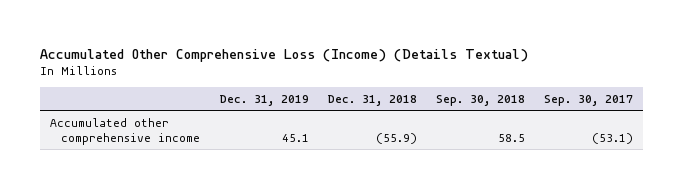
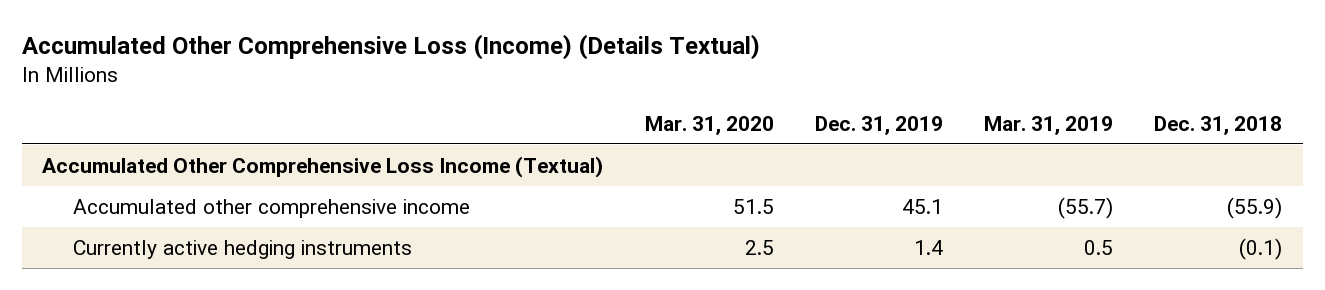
- | Dec. 31, 2019 | Dec. 31, 2018 | Sep. 30, 2018 | Sep. 30, 2017
+ | Mar. 31, 2020 | Dec. 31, 2019 | Mar. 31, 2019 | Dec. 31, 2018
+ Accumulated Other Comprehensive Loss Income (Textual)
+ Currently active hedging instruments | 2.5 | 1.4 | 0.5 | (0.1)

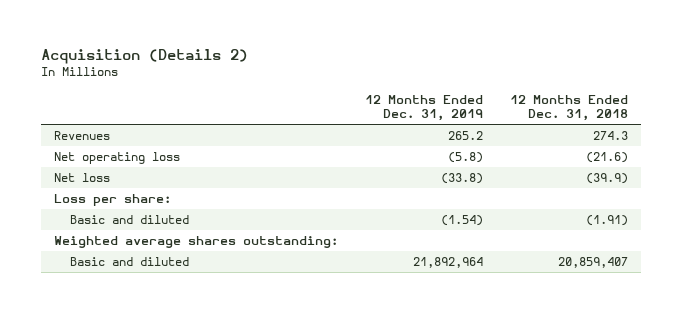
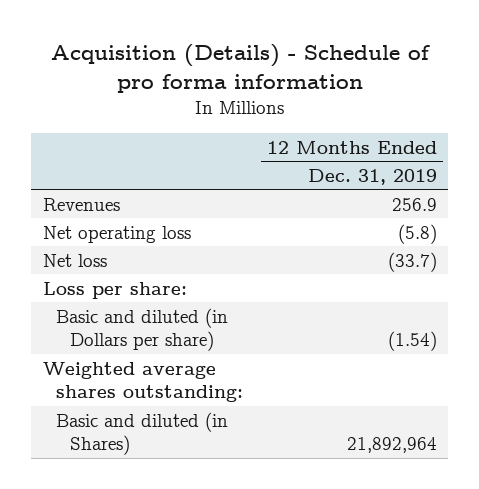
- Acquisition (Details 2)
+ Acquisition (Details) - Schedule of pro forma information
- | 12 Months Ended Dec. 31, 2019 | 12 Months Ended Dec. 31, 2018
+ | 12 Months Ended Dec. 31, 2019
- Revenues | 265.2 | 274.3
+ Revenues | 256.9
- Net loss | (33.8) | (39.9)
+ Net loss | (33.7)
- Basic and diluted | (1.54) | (1.91)
+ Basic and diluted (in Dollars per share) | (1.54)
- Basic and diluted | 21,892,964 | 20,859,407
+ Basic and diluted (in Shares) | 21,892,964

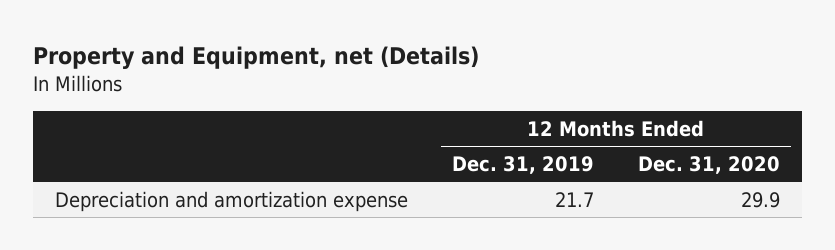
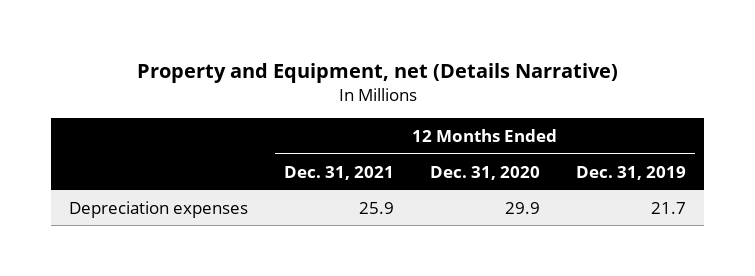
- Property and Equipment, net (Details)
+ Property and Equipment, net (Details Narrative)
- | 12 Months Ended Dec. 31, 2019 | 12 Months Ended Dec. 31, 2020
+ | 12 Months Ended Dec. 31, 2021 | 12 Months Ended Dec. 31, 2020 | 12 Months Ended Dec. 31, 2019
- Depreciation and amortization expense | 21.7 | 29.9
+ Depreciation expenses | 25.9 | 29.9 | 21.7

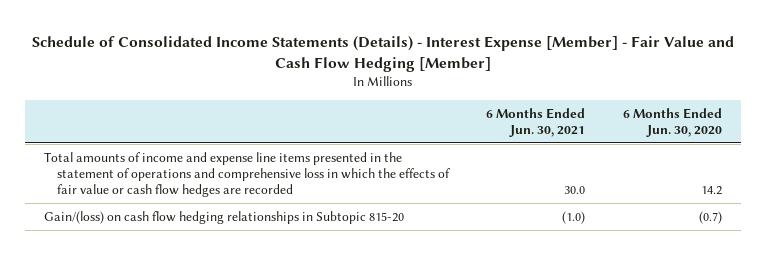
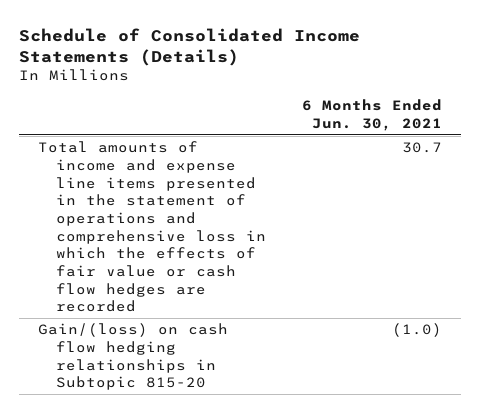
- Schedule of Consolidated Income Statements (Details) - Interest Expense [Member] - Fair Value and Cash Flow Hedging [Member]
+ Schedule of Consolidated Income Statements (Details)
- | 6 Months Ended Jun. 30, 2021 | 6 Months Ended Jun. 30, 2020
+ | 6 Months Ended Jun. 30, 2021
- Total amounts of income and expense line items presented in the statement of operations and comprehensive loss in which the effects of fair value or cash flow hedges are recorded | 30.0 | 14.2
+ Total amounts of income and expense line items presented in the statement of operations and comprehensive loss in which the effects of fair value or cash flow hedges are recorded | 30.7

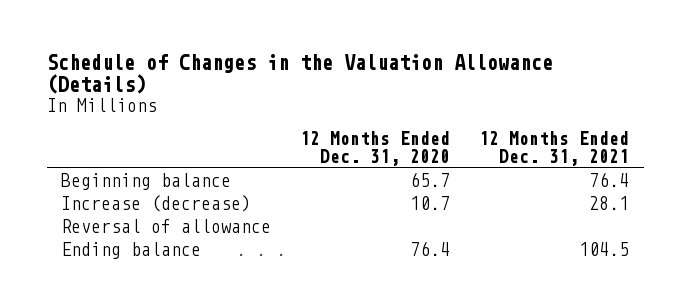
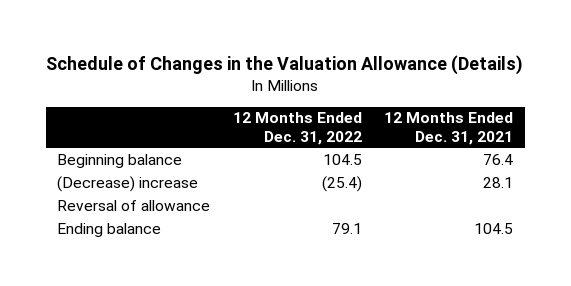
- | 12 Months Ended Dec. 31, 2020 | 12 Months Ended Dec. 31, 2021
+ | 12 Months Ended Dec. 31, 2022 | 12 Months Ended Dec. 31, 2021
- Increase (decrease) | 10.7 | 28.1
+ (Decrease) increase | (25.4) | 28.1

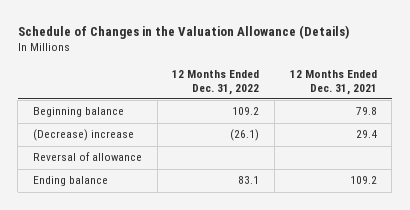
- Beginning balance | 104.5 | 76.4
- (Decrease) increase | (25.4) | 28.1
+ Beginning balance | 109.2 | 79.8
+ (Decrease) increase | (26.1) | 29.4
- Ending balance | 79.1 | 104.5
+ Ending balance | 83.1 | 109.2

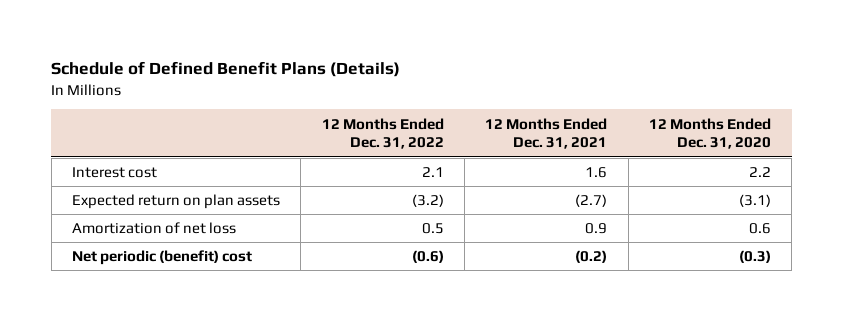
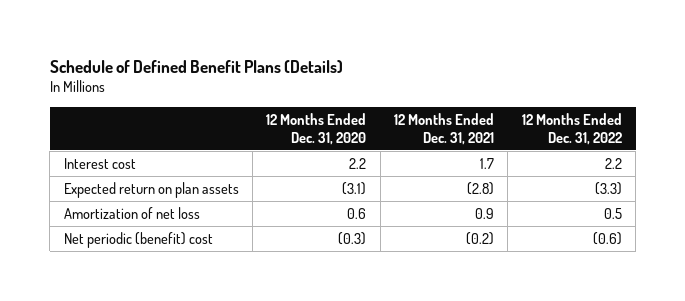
- | 12 Months Ended Dec. 31, 2022 | 12 Months Ended Dec. 31, 2021 | 12 Months Ended Dec. 31, 2020
+ | 12 Months Ended Dec. 31, 2020 | 12 Months Ended Dec. 31, 2021 | 12 Months Ended Dec. 31, 2022
- Interest cost | 2.1 | 1.6 | 2.2
- Expected return on plan assets | (3.2) | (2.7) | (3.1)
+ Interest cost | 2.2 | 1.7 | 2.2
+ Expected return on plan assets | (3.1) | (2.8) | (3.3)

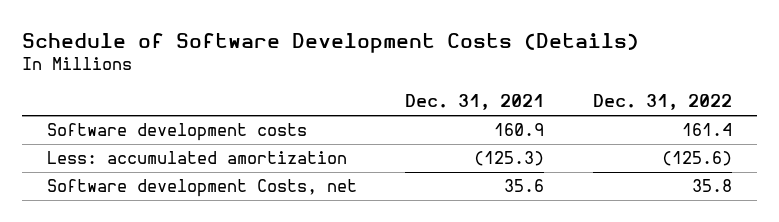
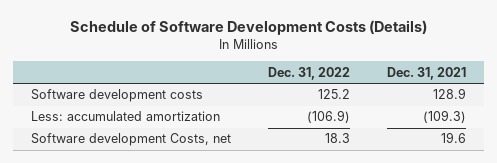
- | Dec. 31, 2021 | Dec. 31, 2022
+ | Dec. 31, 2022 | Dec. 31, 2021
- Software development costs | 160.9 | 161.4
- Less: accumulated amortization | (125.3) | (125.6)
- Software development Costs, net | 35.6 | 35.8
+ Software development costs | 125.2 | 128.9
+ Less: accumulated amortization | (106.9) | (109.3)
+ Software development Costs, net | 18.3 | 19.6

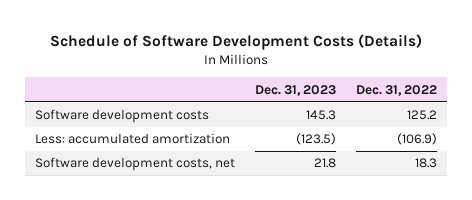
- | Dec. 31, 2022 | Dec. 31, 2021
+ | Dec. 31, 2023 | Dec. 31, 2022
- Software development Costs, net | 18.3 | 19.6
+ Software development costs, net | 21.8 | 18.3

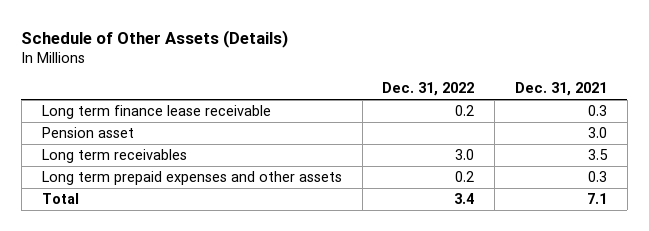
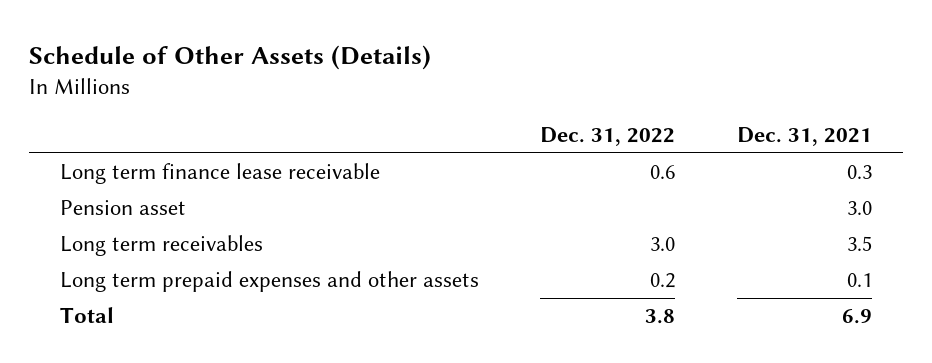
- Long term finance lease receivable | 0.2 | 0.3
+ Long term finance lease receivable | 0.6 | 0.3
- Long term prepaid expenses and other assets | 0.2 | 0.3
- Total | 3.4 | 7.1
+ Long term prepaid expenses and other assets | 0.2 | 0.1
+ Total | 3.8 | 6.9

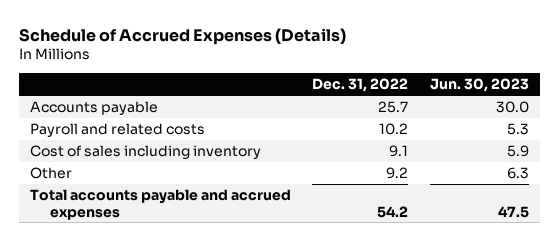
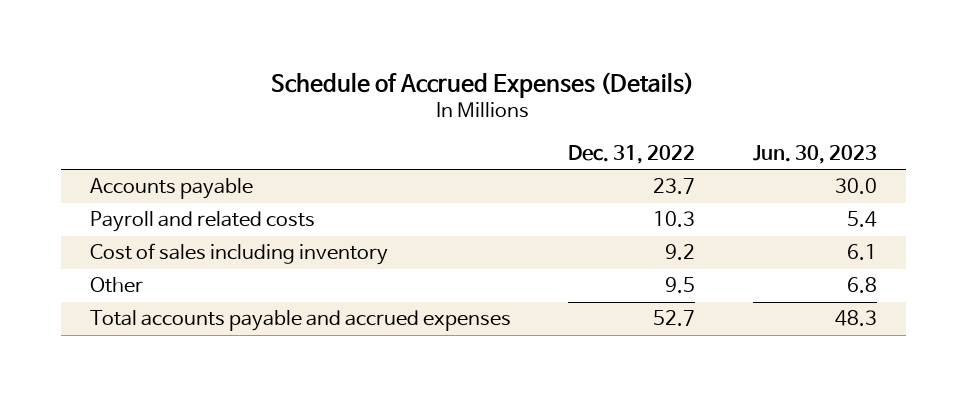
- Accounts payable | 25.7 | 30.0
- Payroll and related costs | 10.2 | 5.3
- Cost of sales including inventory | 9.1 | 5.9
- Other | 9.2 | 6.3
- Total accounts payable and accrued expenses | 54.2 | 47.5
+ Accounts payable | 23.7 | 30.0
+ Payroll and related costs | 10.3 | 5.4
+ Cost of sales including inventory | 9.2 | 6.1
+ Other | 9.5 | 6.8
+ Total accounts payable and accrued expenses | 52.7 | 48.3

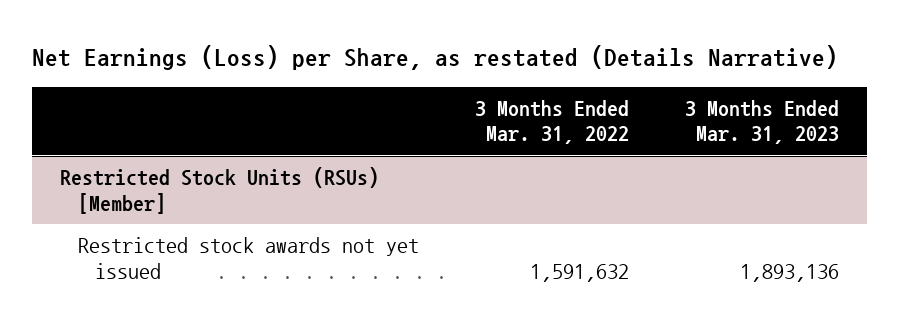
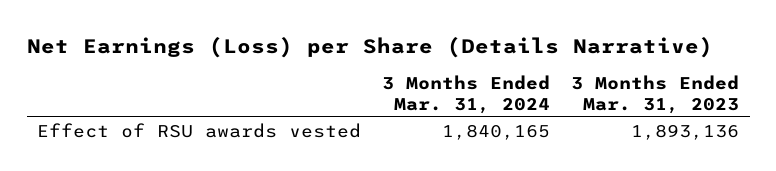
- Net Earnings (Loss) per Share, as restated (Details Narrative)
+ Net Earnings (Loss) per Share (Details Narrative)
- | 3 Months Ended Mar. 31, 2022 | 3 Months Ended Mar. 31, 2023
+ | 3 Months Ended Mar. 31, 2024 | 3 Months Ended Mar. 31, 2023
- Restricted Stock Units (RSUs) [Member]
- Restricted stock awards not yet issued | 1,591,632 | 1,893,136
+ Effect of RSU awards vested | 1,840,165 | 1,893,136

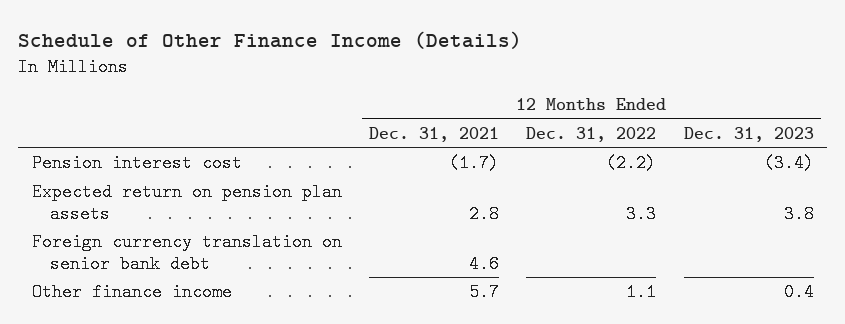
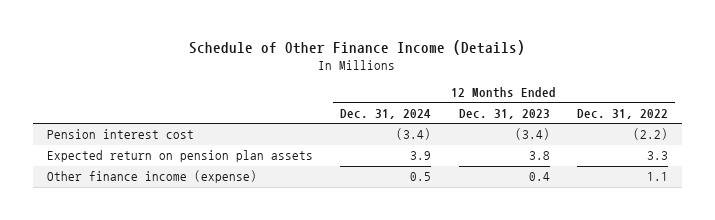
- | 12 Months Ended Dec. 31, 2021 | 12 Months Ended Dec. 31, 2022 | 12 Months Ended Dec. 31, 2023
+ | 12 Months Ended Dec. 31, 2024 | 12 Months Ended Dec. 31, 2023 | 12 Months Ended Dec. 31, 2022
- Foreign currency translation on senior bank debt | 4.6 | |
- Other finance income | 5.7 | 1.1 | 0.4
+ Other finance income (expense) | 0.5 | 0.4 | 1.1

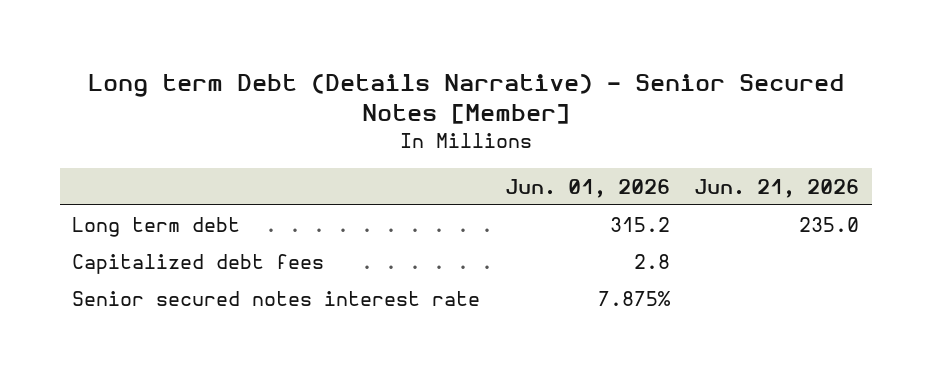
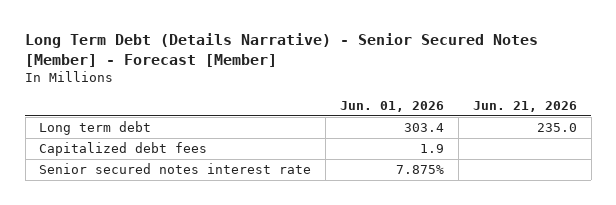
- Long term Debt (Details Narrative) - Senior Secured Notes [Member]
+ Long Term Debt (Details Narrative) - Senior Secured Notes [Member] - Forecast [Member]
- Long term debt | 315.2 | 235.0
- Capitalized debt fees | 2.8 |
+ Long term debt | 303.4 | 235.0
+ Capitalized debt fees | 1.9 |

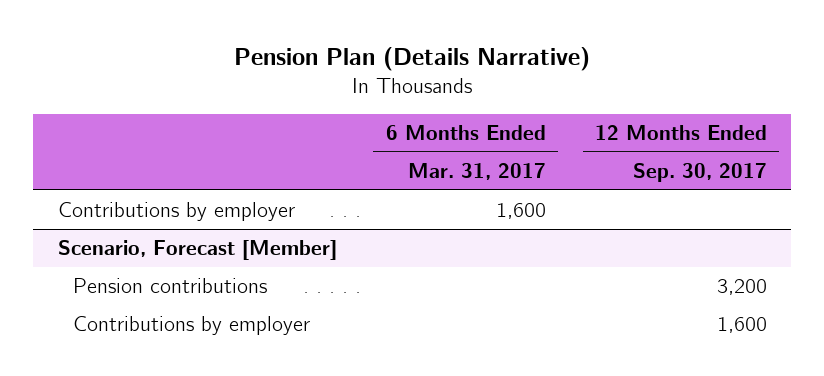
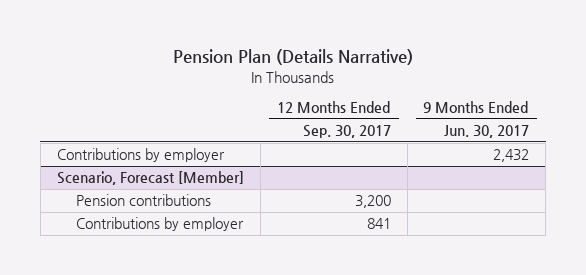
- | 6 Months Ended Mar. 31, 2017 | 12 Months Ended Sep. 30, 2017
+ | 12 Months Ended Sep. 30, 2017 | 9 Months Ended Jun. 30, 2017
@ Scenario, Forecast [Member]
- Contributions by employer | | 1,600
+ Contributions by employer | 841 |

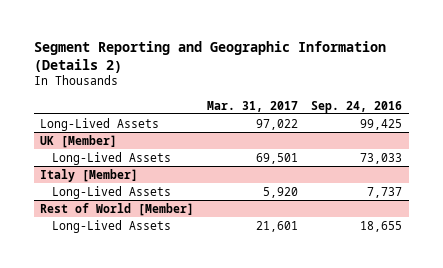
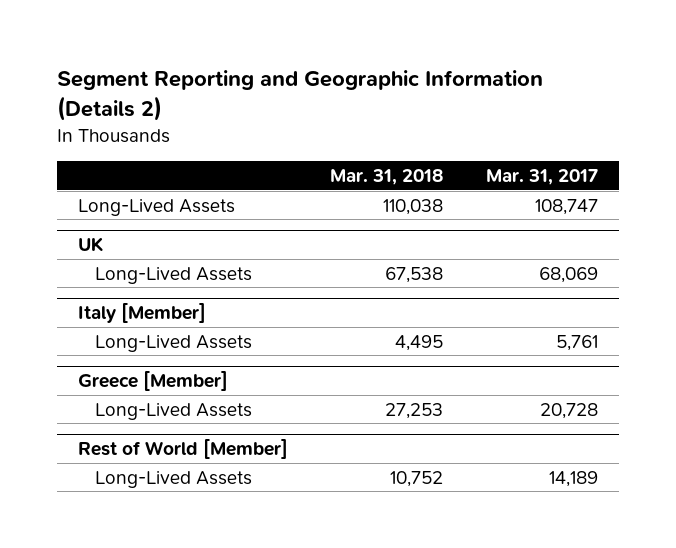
- | Mar. 31, 2017 | Sep. 24, 2016
+ | Mar. 31, 2018 | Mar. 31, 2017
- Long-Lived Assets | 97,022 | 99,425
- UK [Member]
- Long-Lived Assets | 69,501 | 73,033
+ Long-Lived Assets | 110,038 | 108,747
+ UK
+ Long-Lived Assets | 67,538 | 68,069
@ Italy [Member]
- Long-Lived Assets | 5,920 | 7,737
+ Long-Lived Assets | 4,495 | 5,761
+ Greece [Member]
+ Long-Lived Assets | 27,253 | 20,728
@ Rest of World [Member]
- Long-Lived Assets | 21,601 | 18,655
+ Long-Lived Assets | 10,752 | 14,189

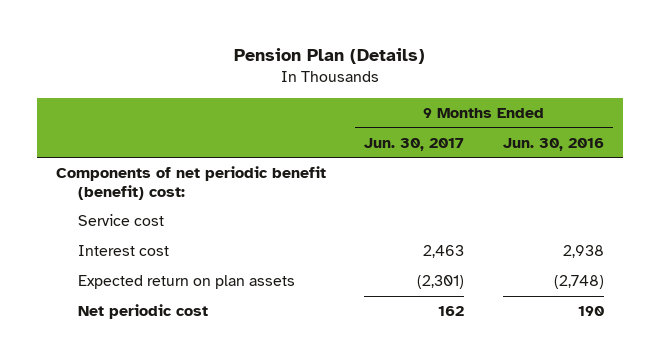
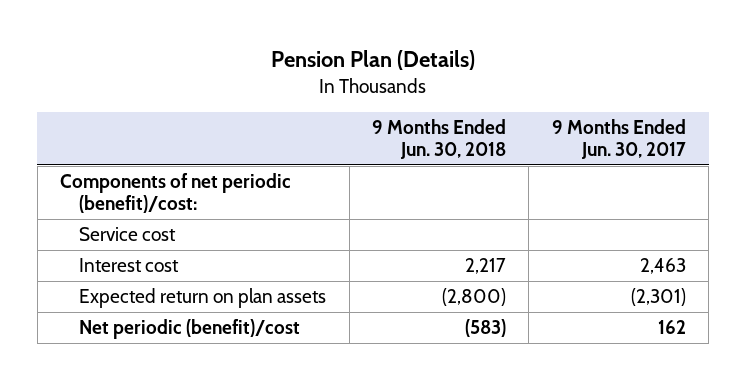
- | 9 Months Ended Jun. 30, 2017 | 9 Months Ended Jun. 30, 2016
+ | 9 Months Ended Jun. 30, 2018 | 9 Months Ended Jun. 30, 2017
- Components of net periodic benefit (benefit) cost:
+ Components of net periodic (benefit)/cost:
- Net periodic cost | 162 | 190
+ Net periodic (benefit)/cost | (583) | 162

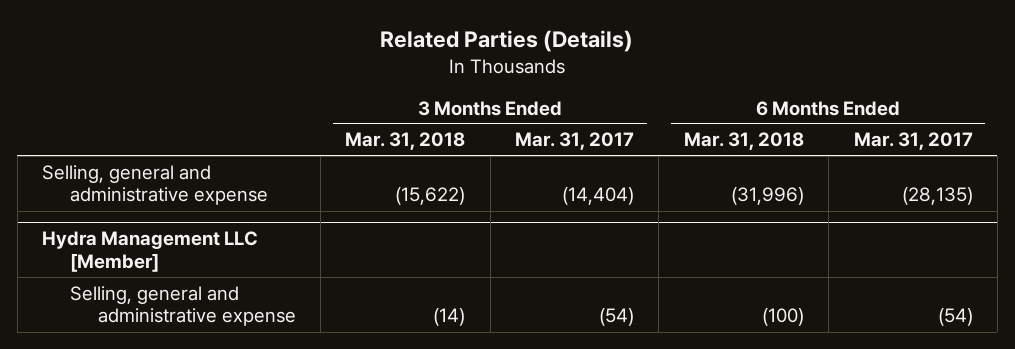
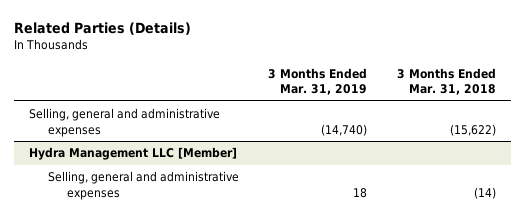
- | 3 Months Ended Mar. 31, 2018 | 3 Months Ended Mar. 31, 2017 | 6 Months Ended Mar. 31, 2018 | 6 Months Ended Mar. 31, 2017
+ | 3 Months Ended Mar. 31, 2019 | 3 Months Ended Mar. 31, 2018
- Selling, general and administrative expense | (15,622) | (14,404) | (31,996) | (28,135)
+ Selling, general and administrative expenses | (14,740) | (15,622)
@ Hydra Management LLC [Member]
- Selling, general and administrative expense | (14) | (54) | (100) | (54)
+ Selling, general and administrative expenses | 18 | (14)

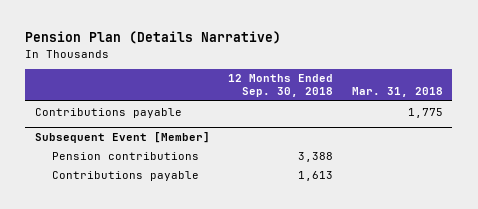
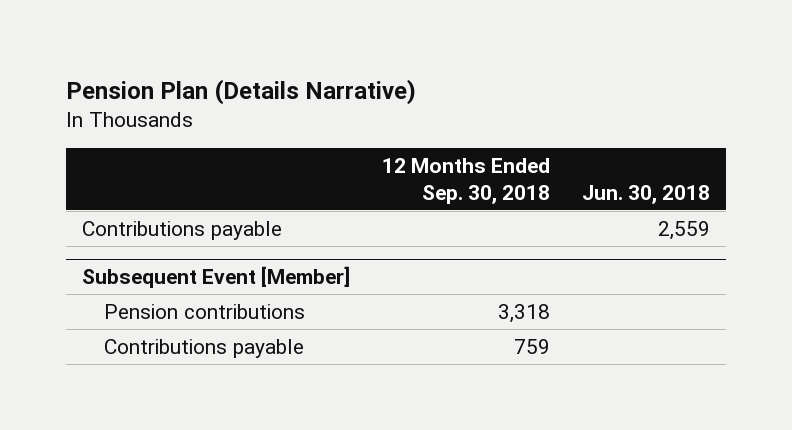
- | 12 Months Ended Sep. 30, 2018 | Mar. 31, 2018
+ | 12 Months Ended Sep. 30, 2018 | Jun. 30, 2018
@ Subsequent Event [Member]
- Pension contributions | 3,388 |
- Contributions payable | 1,613 |
+ Pension contributions | 3,318 |
+ Contributions payable | 759 |

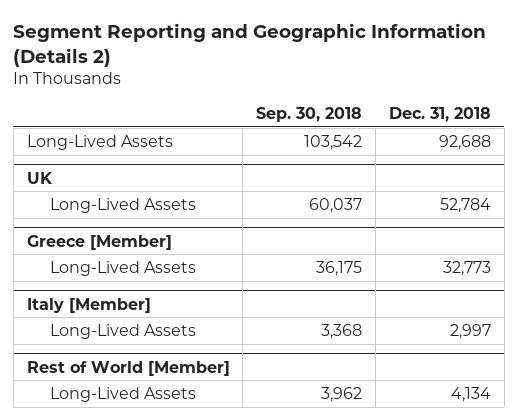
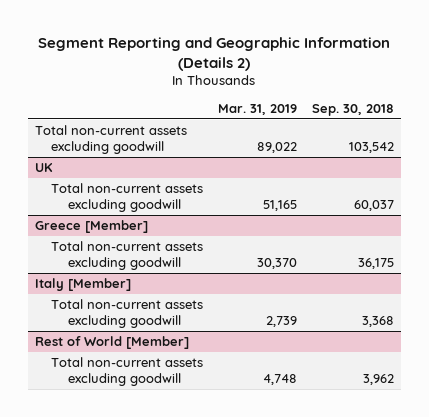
- | Sep. 30, 2018 | Dec. 31, 2018
+ | Mar. 31, 2019 | Sep. 30, 2018
- Long-Lived Assets | 103,542 | 92,688
+ Total non-current assets excluding goodwill | 89,022 | 103,542
@ UK
- Long-Lived Assets | 60,037 | 52,784
+ Total non-current assets excluding goodwill | 51,165 | 60,037
@ Greece [Member]
- Long-Lived Assets | 36,175 | 32,773
+ Total non-current assets excluding goodwill | 30,370 | 36,175
@ Italy [Member]
- Long-Lived Assets | 3,368 | 2,997
+ Total non-current assets excluding goodwill | 2,739 | 3,368
@ Rest of World [Member]
- Long-Lived Assets | 3,962 | 4,134
+ Total non-current assets excluding goodwill | 4,748 | 3,962

